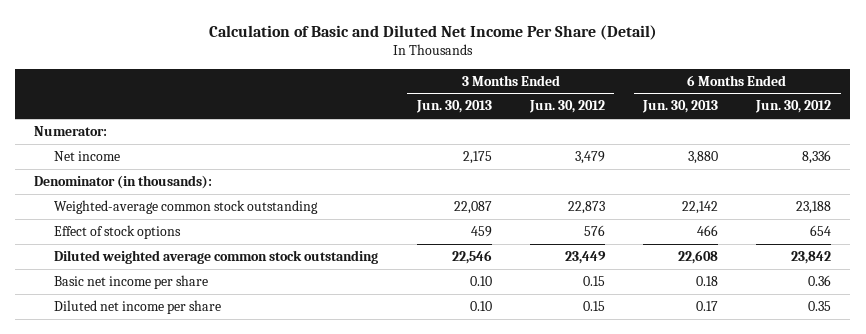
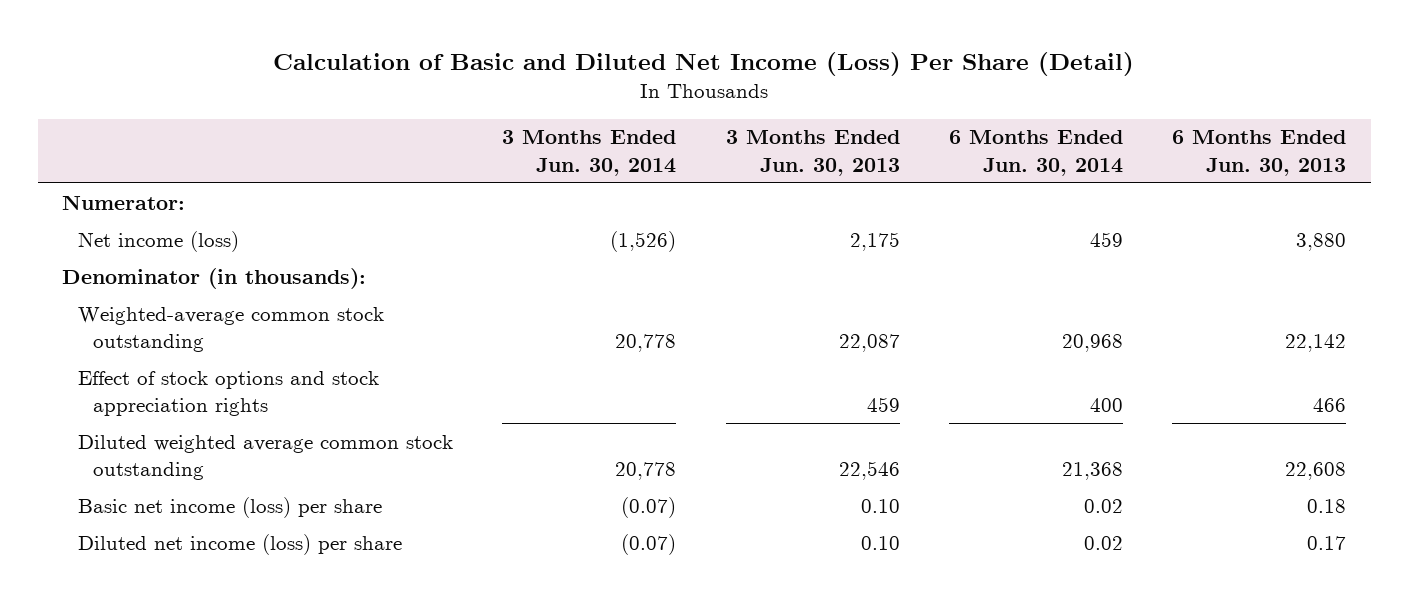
- Calculation of Basic and Diluted Net Income Per Share (Detail)
+ Calculation of Basic and Diluted Net Income (Loss) Per Share (Detail)
- | 3 Months Ended Jun. 30, 2013 | 3 Months Ended Jun. 30, 2012 | 6 Months Ended Jun. 30, 2013 | 6 Months Ended Jun. 30, 2012
+ | 3 Months Ended Jun. 30, 2014 | 3 Months Ended Jun. 30, 2013 | 6 Months Ended Jun. 30, 2014 | 6 Months Ended Jun. 30, 2013
- Net income | 2,175 | 3,479 | 3,880 | 8,336
+ Net income (loss) | (1,526) | 2,175 | 459 | 3,880
- Effect of stock options | 459 | 576 | 466 | 654
+ Effect of stock options and stock appreciation rights | | 459 | 400 | 466
- Basic net income per share | 0.10 | 0.15 | 0.18 | 0.36
- Diluted net income per share | 0.10 | 0.15 | 0.17 | 0.35
+ Basic net income (loss) per share | (0.07) | 0.10 | 0.02 | 0.18
+ Diluted net income (loss) per share | (0.07) | 0.10 | 0.02 | 0.17

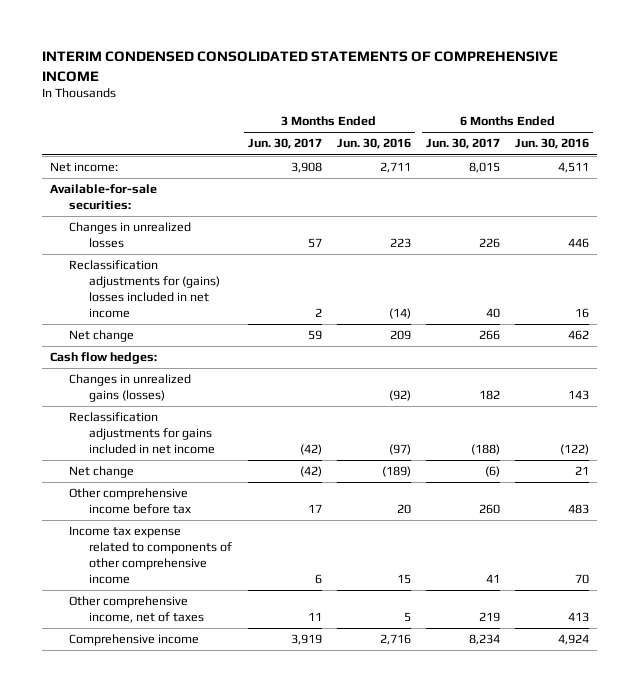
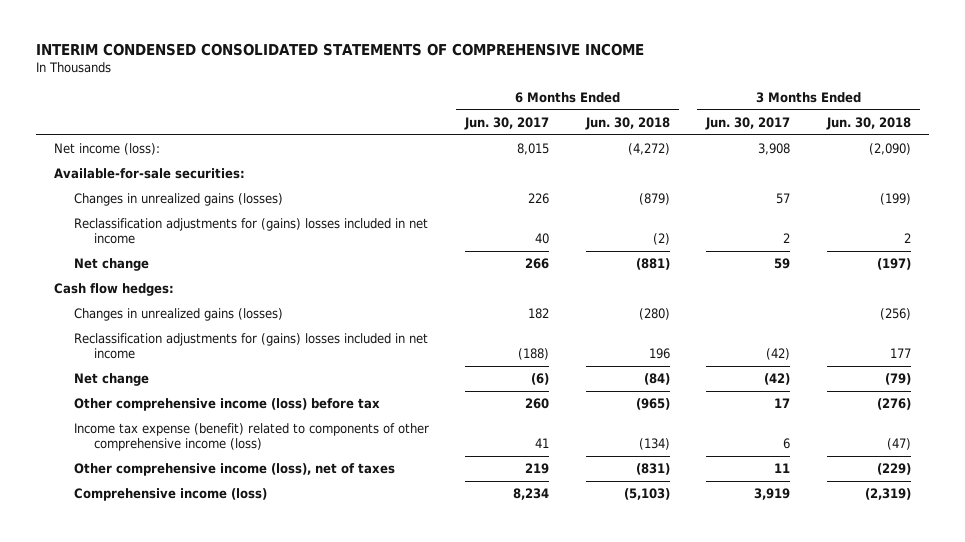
- | 3 Months Ended Jun. 30, 2017 | 3 Months Ended Jun. 30, 2016 | 6 Months Ended Jun. 30, 2017 | 6 Months Ended Jun. 30, 2016
+ | 6 Months Ended Jun. 30, 2017 | 6 Months Ended Jun. 30, 2018 | 3 Months Ended Jun. 30, 2017 | 3 Months Ended Jun. 30, 2018
- Net income: | 3,908 | 2,711 | 8,015 | 4,511
+ Net income (loss): | 8,015 | (4,272) | 3,908 | (2,090)
- Changes in unrealized losses | 57 | 223 | 226 | 446
+ Changes in unrealized gains (losses) | 226 | (879) | 57 | (199)
- Reclassification adjustments for gains included in net income | (42) | (97) | (188) | (122)
+ Reclassification adjustments for (gains) losses included in net income | (188) | 196 | (42) | 177
- Other comprehensive income before tax | 17 | 20 | 260 | 483
- Income tax expense related to components of other comprehensive income | 6 | 15 | 41 | 70
- Other comprehensive income, net of taxes | 11 | 5 | 219 | 413
- Comprehensive income | 3,919 | 2,716 | 8,234 | 4,924
+ Other comprehensive income (loss) before tax | 260 | (965) | 17 | (276)
+ Income tax expense (benefit) related to components of other comprehensive income (loss) | 41 | (134) | 6 | (47)
+ Other comprehensive income (loss), net of taxes | 219 | (831) | 11 | (229)
+ Comprehensive income (loss) | 8,234 | (5,103) | 3,919 | (2,319)

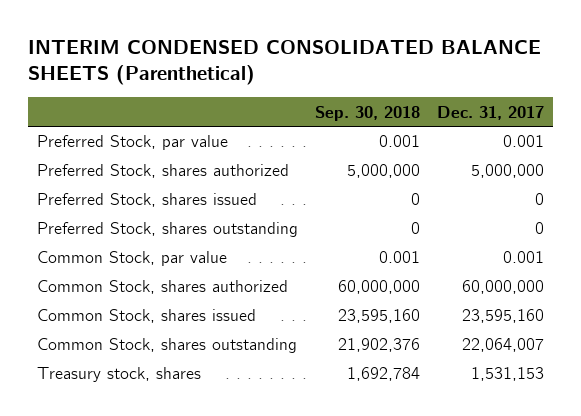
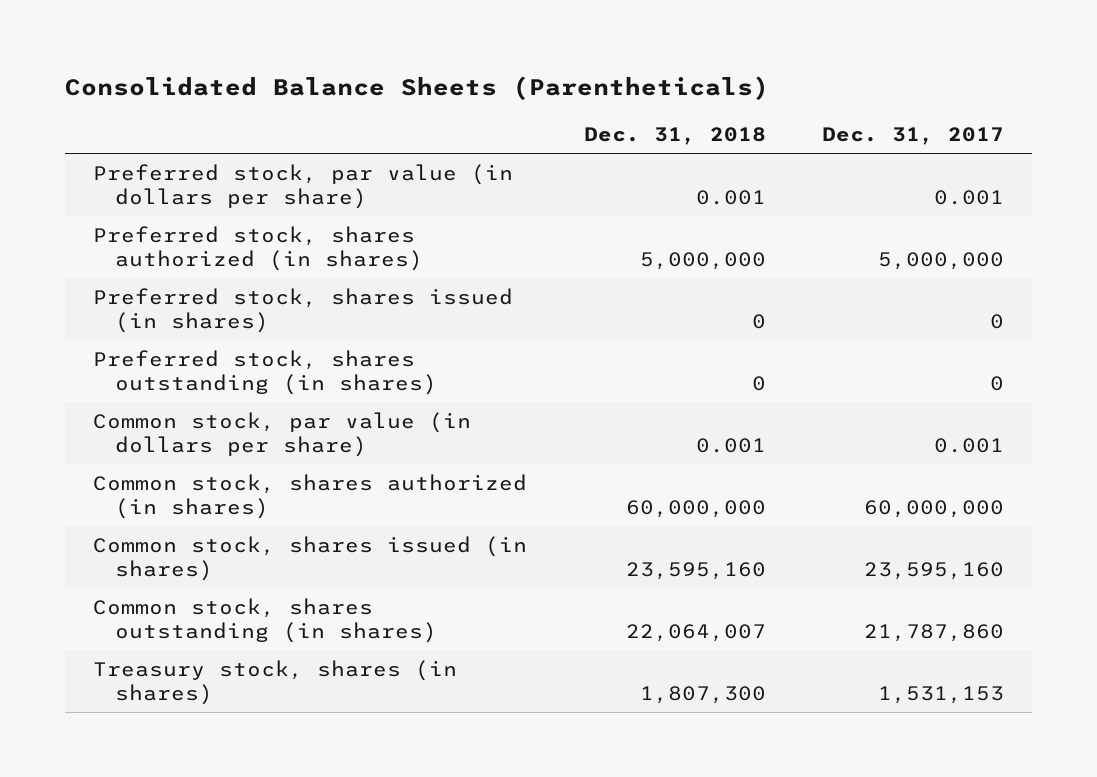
- INTERIM CONDENSED CONSOLIDATED BALANCE SHEETS (Parenthetical)
+ Consolidated Balance Sheets (Parentheticals)
- | Sep. 30, 2018 | Dec. 31, 2017
+ | Dec. 31, 2018 | Dec. 31, 2017
- Preferred Stock, par value | 0.001 | 0.001
- Preferred Stock, shares authorized | 5,000,000 | 5,000,000
- Preferred Stock, shares issued | 0 | 0
- Preferred Stock, shares outstanding | 0 | 0
- Common Stock, par value | 0.001 | 0.001
- Common Stock, shares authorized | 60,000,000 | 60,000,000
- Common Stock, shares issued | 23,595,160 | 23,595,160
- Common Stock, shares outstanding | 21,902,376 | 22,064,007
- Treasury stock, shares | 1,692,784 | 1,531,153
+ Preferred stock, par value (in dollars per share) | 0.001 | 0.001
+ Preferred stock, shares authorized (in shares) | 5,000,000 | 5,000,000
+ Preferred stock, shares issued (in shares) | 0 | 0
+ Preferred stock, shares outstanding (in shares) | 0 | 0
+ Common stock, par value (in dollars per share) | 0.001 | 0.001
+ Common stock, shares authorized (in shares) | 60,000,000 | 60,000,000
+ Common stock, shares issued (in shares) | 23,595,160 | 23,595,160
+ Common stock, shares outstanding (in shares) | 22,064,007 | 21,787,860
+ Treasury stock, shares (in shares) | 1,807,300 | 1,531,153

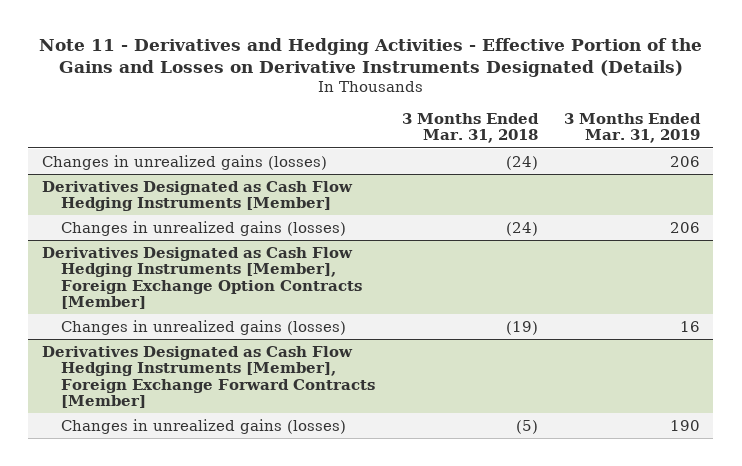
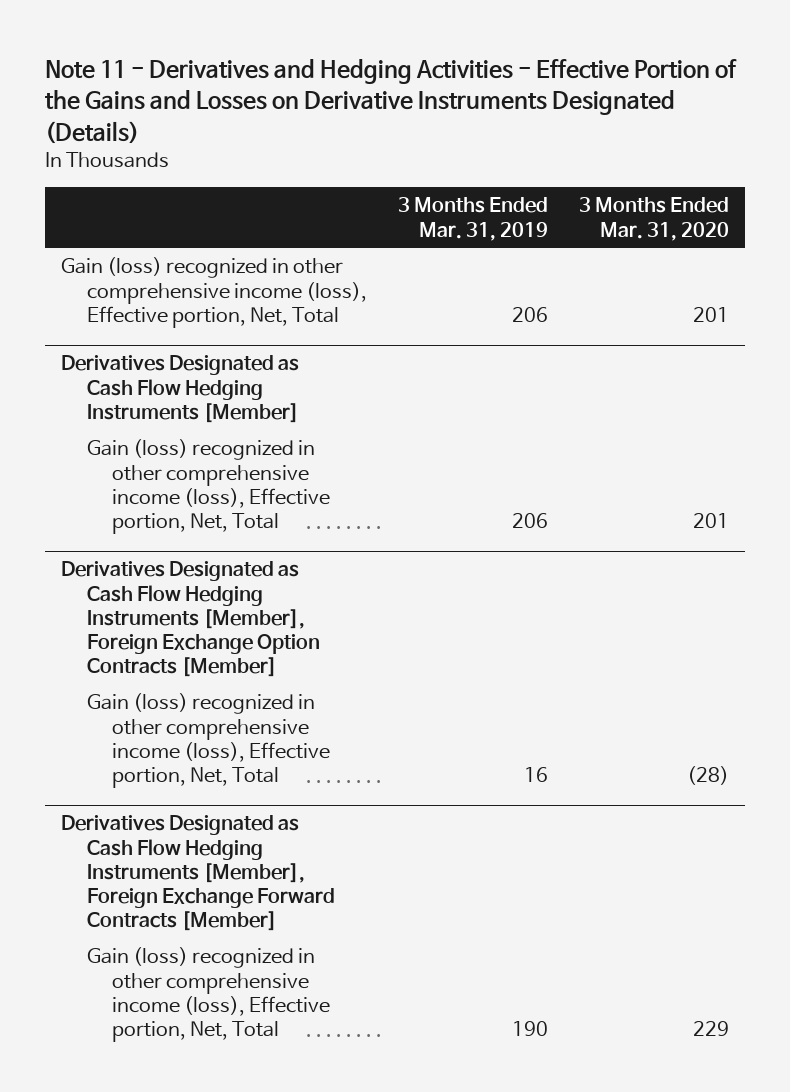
- | 3 Months Ended Mar. 31, 2018 | 3 Months Ended Mar. 31, 2019
+ | 3 Months Ended Mar. 31, 2019 | 3 Months Ended Mar. 31, 2020
- Changes in unrealized gains (losses) | (24) | 206
+ Gain (loss) recognized in other comprehensive income (loss), Effective portion, Net, Total | 206 | 201
@ Derivatives Designated as Cash Flow Hedging Instruments [Member]
- Changes in unrealized gains (losses) | (24) | 206
+ Gain (loss) recognized in other comprehensive income (loss), Effective portion, Net, Total | 206 | 201
@ Derivatives Designated as Cash Flow Hedging Instruments [Member], Foreign Exchange Option Contracts [Member]
- Changes in unrealized gains (losses) | (19) | 16
+ Gain (loss) recognized in other comprehensive income (loss), Effective portion, Net, Total | 16 | (28)
@ Derivatives Designated as Cash Flow Hedging Instruments [Member], Foreign Exchange Forward Contracts [Member]
- Changes in unrealized gains (losses) | (5) | 190
+ Gain (loss) recognized in other comprehensive income (loss), Effective portion, Net, Total | 190 | 229

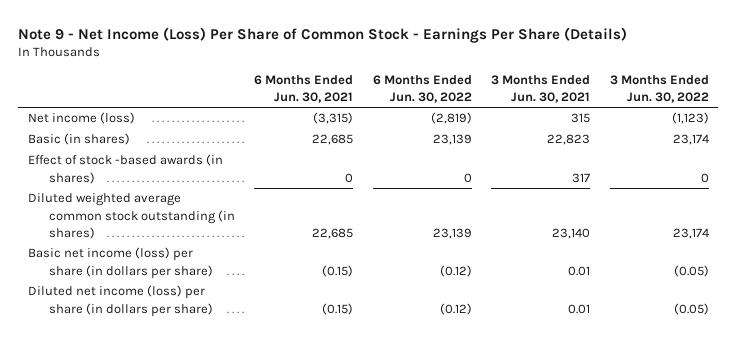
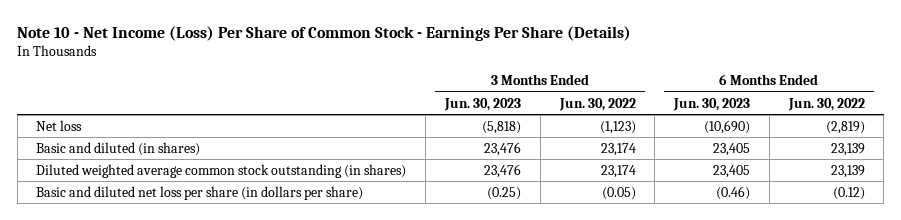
- Note 9 - Net Income (Loss) Per Share of Common Stock - Earnings Per Share (Details)
+ Note 10 - Net Income (Loss) Per Share of Common Stock - Earnings Per Share (Details)
- | 6 Months Ended Jun. 30, 2021 | 6 Months Ended Jun. 30, 2022 | 3 Months Ended Jun. 30, 2021 | 3 Months Ended Jun. 30, 2022
+ | 3 Months Ended Jun. 30, 2023 | 3 Months Ended Jun. 30, 2022 | 6 Months Ended Jun. 30, 2023 | 6 Months Ended Jun. 30, 2022
- Net income (loss) | (3,315) | (2,819) | 315 | (1,123)
- Basic (in shares) | 22,685 | 23,139 | 22,823 | 23,174
- Effect of stock -based awards (in shares) | 0 | 0 | 317 | 0
+ Net loss | (5,818) | (1,123) | (10,690) | (2,819)
+ Basic and diluted (in shares) | 23,476 | 23,174 | 23,405 | 23,139
- Basic net income (loss) per share (in dollars per share) | (0.15) | (0.12) | 0.01 | (0.05)
- Diluted net income (loss) per share (in dollars per share) | (0.15) | (0.12) | 0.01 | (0.05)
+ Basic and diluted net loss per share (in dollars per share) | (0.25) | (0.05) | (0.46) | (0.12)

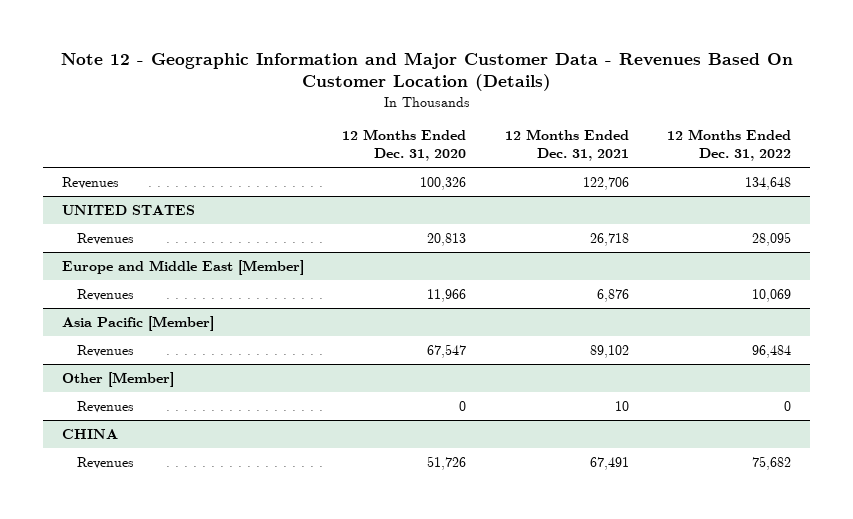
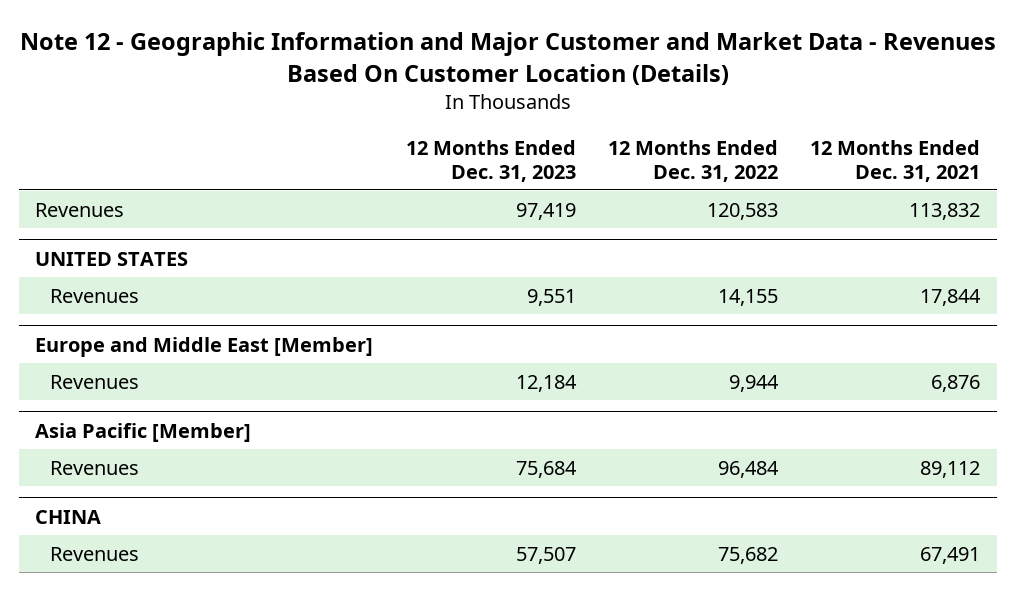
- Note 12 - Geographic Information and Major Customer Data - Revenues Based On Customer Location (Details)
+ Note 12 - Geographic Information and Major Customer and Market Data - Revenues Based On Customer Location (Details)
- | 12 Months Ended Dec. 31, 2020 | 12 Months Ended Dec. 31, 2021 | 12 Months Ended Dec. 31, 2022
+ | 12 Months Ended Dec. 31, 2023 | 12 Months Ended Dec. 31, 2022 | 12 Months Ended Dec. 31, 2021
- Revenues | 100,326 | 122,706 | 134,648
+ Revenues | 97,419 | 120,583 | 113,832
@ UNITED STATES
- Revenues | 20,813 | 26,718 | 28,095
+ Revenues | 9,551 | 14,155 | 17,844
@ Europe and Middle East [Member]
- Revenues | 11,966 | 6,876 | 10,069
+ Revenues | 12,184 | 9,944 | 6,876
@ Asia Pacific [Member]
- Revenues | 67,547 | 89,102 | 96,484
- Other [Member]
- Revenues | 0 | 10 | 0
@ Asia Pacific [Member]
+ Revenues | 75,684 | 96,484 | 89,112

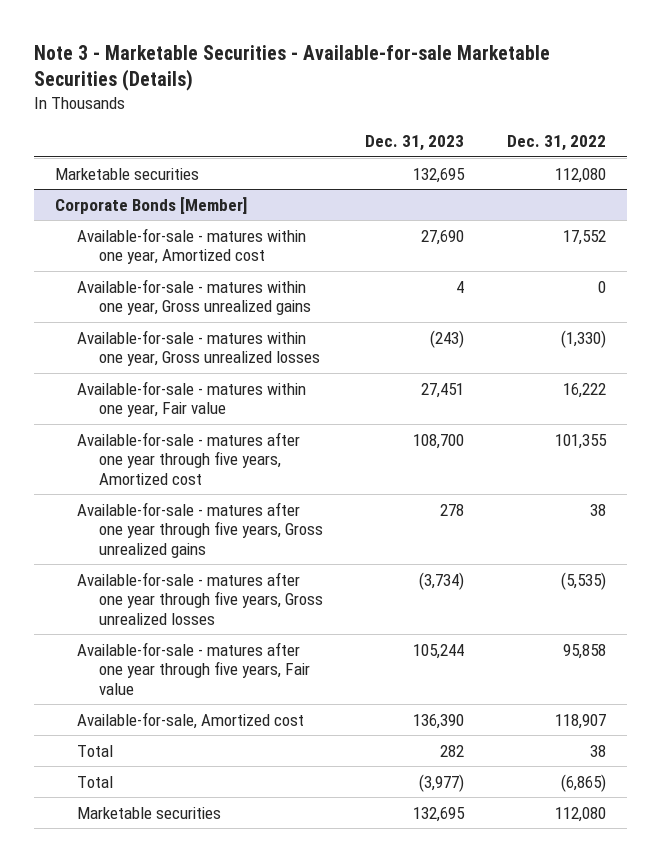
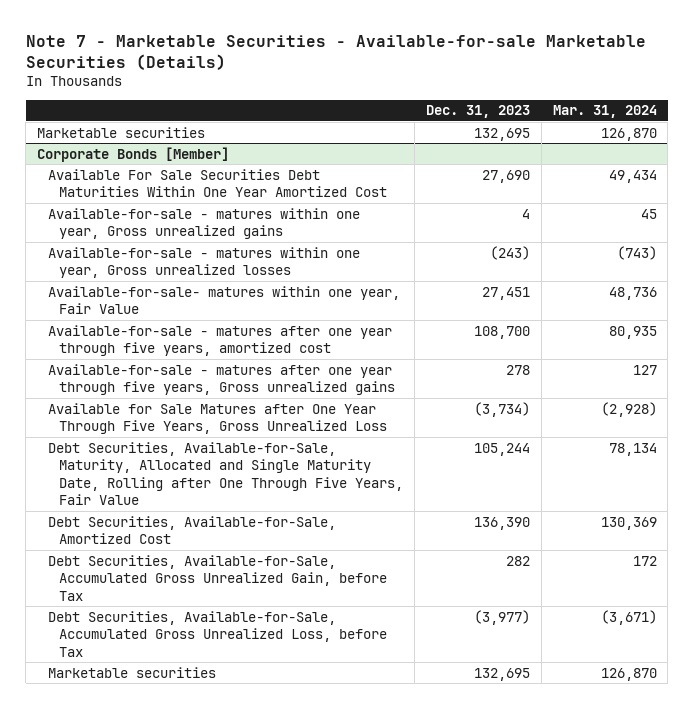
- Note 3 - Marketable Securities - Available-for-sale Marketable Securities (Details)
+ Note 7 - Marketable Securities - Available-for-sale Marketable Securities (Details)
- | Dec. 31, 2023 | Dec. 31, 2022
+ | Dec. 31, 2023 | Mar. 31, 2024
@ Corporate Bonds [Member]
- Available-for-sale - matures within one year, Amortized cost | 27,690 | 17,552
+ Available For Sale Securities Debt Maturities Within One Year Amortized Cost | 27,690 | 49,434
- Available-for-sale - matures within one year, Fair value | 27,451 | 16,222
- Available-for-sale - matures after one year through five years, Amortized cost | 108,700 | 101,355
+ Available-for-sale- matures within one year, Fair Value | 27,451 | 48,736
+ Available-for-sale - matures after one year through five years, amortized cost | 108,700 | 80,935
- Available-for-sale - matures after one year through five years, Gross unrealized losses | (3,734) | (5,535)
- Available-for-sale - matures after one year through five years, Fair value | 105,244 | 95,858
- Available-for-sale, Amortized cost | 136,390 | 118,907
- Total | 282 | 38
- Total | (3,977) | (6,865)
+ Available for Sale Matures after One Year Through Five Years, Gross Unrealized Loss | (3,734) | (2,928)
+ Debt Securities, Available-for-Sale, Maturity, Allocated and Single Maturity Date, Rolling after One Through Five Years, Fair Value | 105,244 | 78,134
+ Debt Securities, Available-for-Sale, Amortized Cost | 136,390 | 130,369
+ Debt Securities, Available-for-Sale, Accumulated Gross Unrealized Gain, before Tax | 282 | 172
+ Debt Securities, Available-for-Sale, Accumulated Gross Unrealized Loss, before Tax | (3,977) | (3,671)

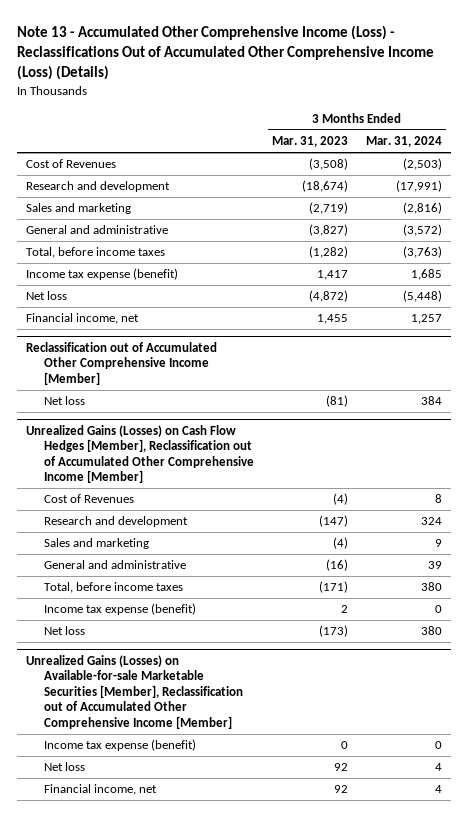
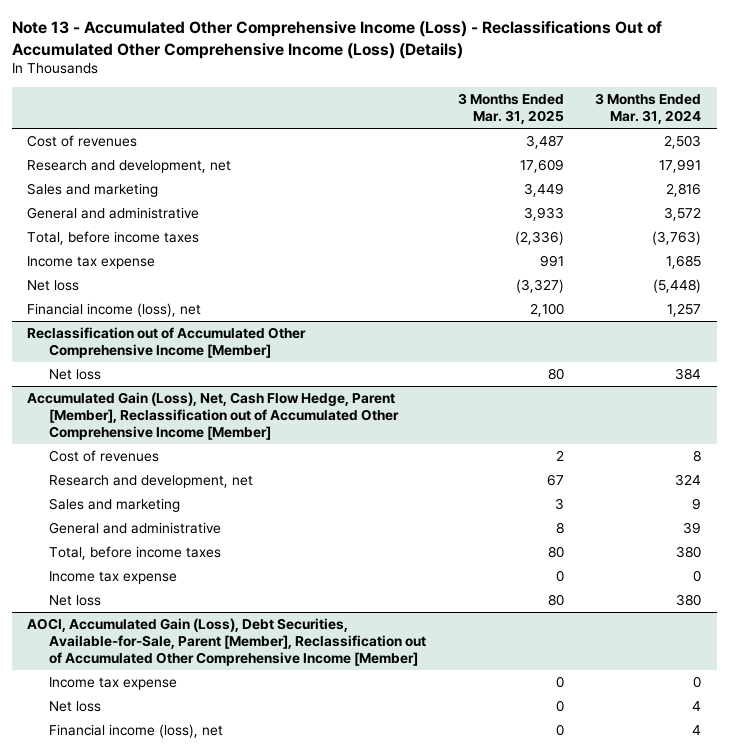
- | 3 Months Ended Mar. 31, 2023 | 3 Months Ended Mar. 31, 2024
+ | 3 Months Ended Mar. 31, 2025 | 3 Months Ended Mar. 31, 2024
- Cost of Revenues | (3,508) | (2,503)
- Research and development | (18,674) | (17,991)
- Sales and marketing | (2,719) | (2,816)
- General and administrative | (3,827) | (3,572)
+ Cost of revenues | 3,487 | 2,503
+ Research and development, net | 17,609 | 17,991
+ Sales and marketing | 3,449 | 2,816
+ General and administrative | 3,933 | 3,572
- Income tax expense (benefit) | 1,417 | 1,685
+ Income tax expense | 991 | 1,685
- Financial income, net | 1,455 | 1,257
+ Financial income (loss), net | 2,100 | 1,257
- Unrealized Gains (Losses) on Cash Flow Hedges [Member], Reclassification out of Accumulated Other Comprehensive Income [Member]
- Cost of Revenues | (4) | 8
- Research and development | (147) | 324
+ Accumulated Gain (Loss), Net, Cash Flow Hedge, Parent [Member], Reclassification out of Accumulated Other Comprehensive Income [Member]
+ Cost of revenues | 2 | 8
+ Research and development, net | 67 | 324
- Income tax expense (benefit) | 2 | 0
+ Income tax expense | 0 | 0
- Unrealized Gains (Losses) on Available-for-sale Marketable Securities [Member], Reclassification out of Accumulated Other Comprehensive Income [Member]
- Income tax expense (benefit) | 0 | 0
+ AOCI, Accumulated Gain (Loss), Debt Securities, Available-for-Sale, Parent [Member], Reclassification out of Accumulated Other Comprehensive Income [Member]
+ Income tax expense | 0 | 0
- Financial income, net | 92 | 4
+ Financial income (loss), net | 0 | 4

